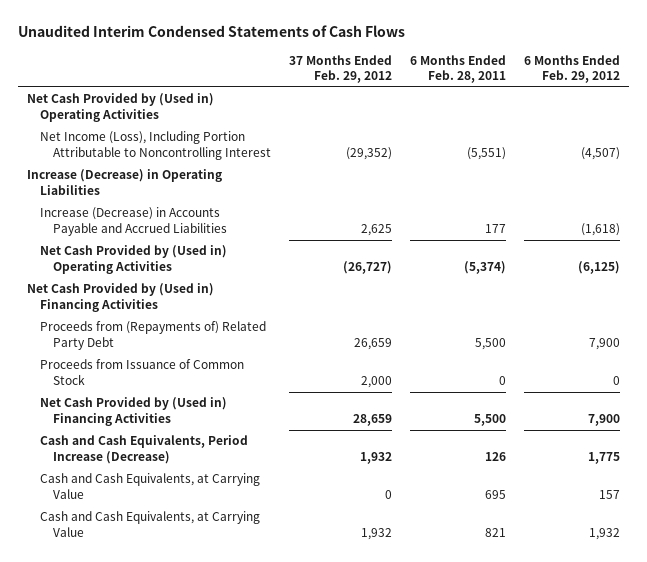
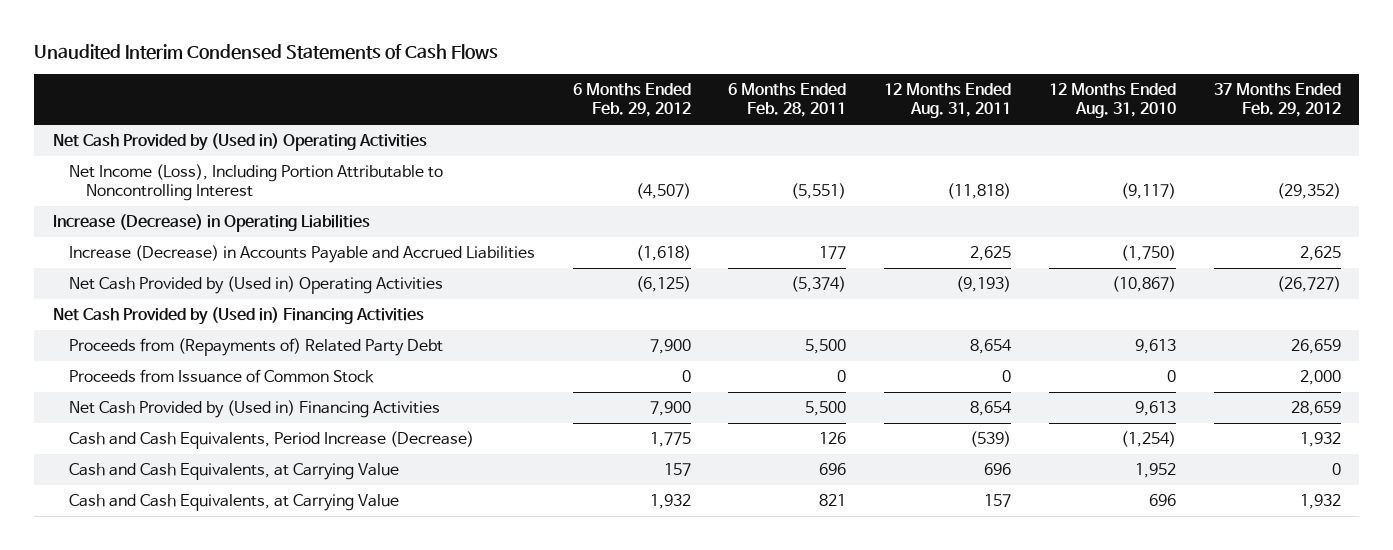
- | 37 Months Ended Feb. 29, 2012 | 6 Months Ended Feb. 28, 2011 | 6 Months Ended Feb. 29, 2012
+ | 6 Months Ended Feb. 29, 2012 | 6 Months Ended Feb. 28, 2011 | 12 Months Ended Aug. 31, 2011 | 12 Months Ended Aug. 31, 2010 | 37 Months Ended Feb. 29, 2012
- Cash and Cash Equivalents, at Carrying Value | 0 | 695 | 157
+ Cash and Cash Equivalents, at Carrying Value | 157 | 696 | 696 | 1,952 | 0

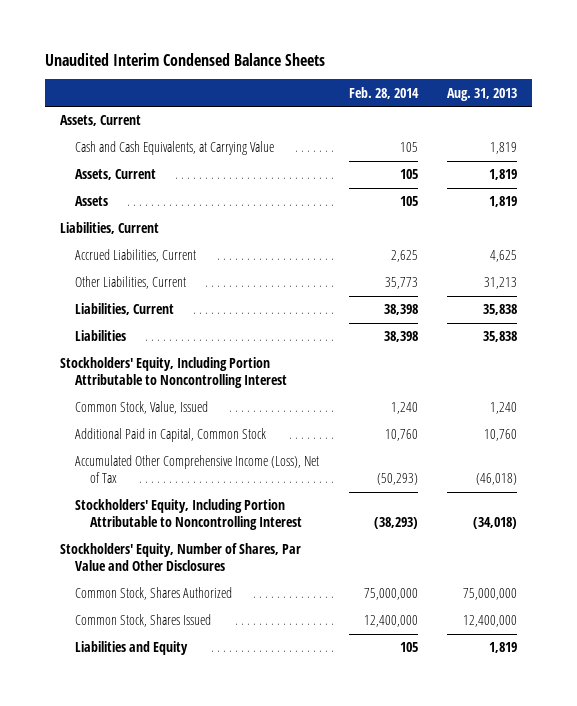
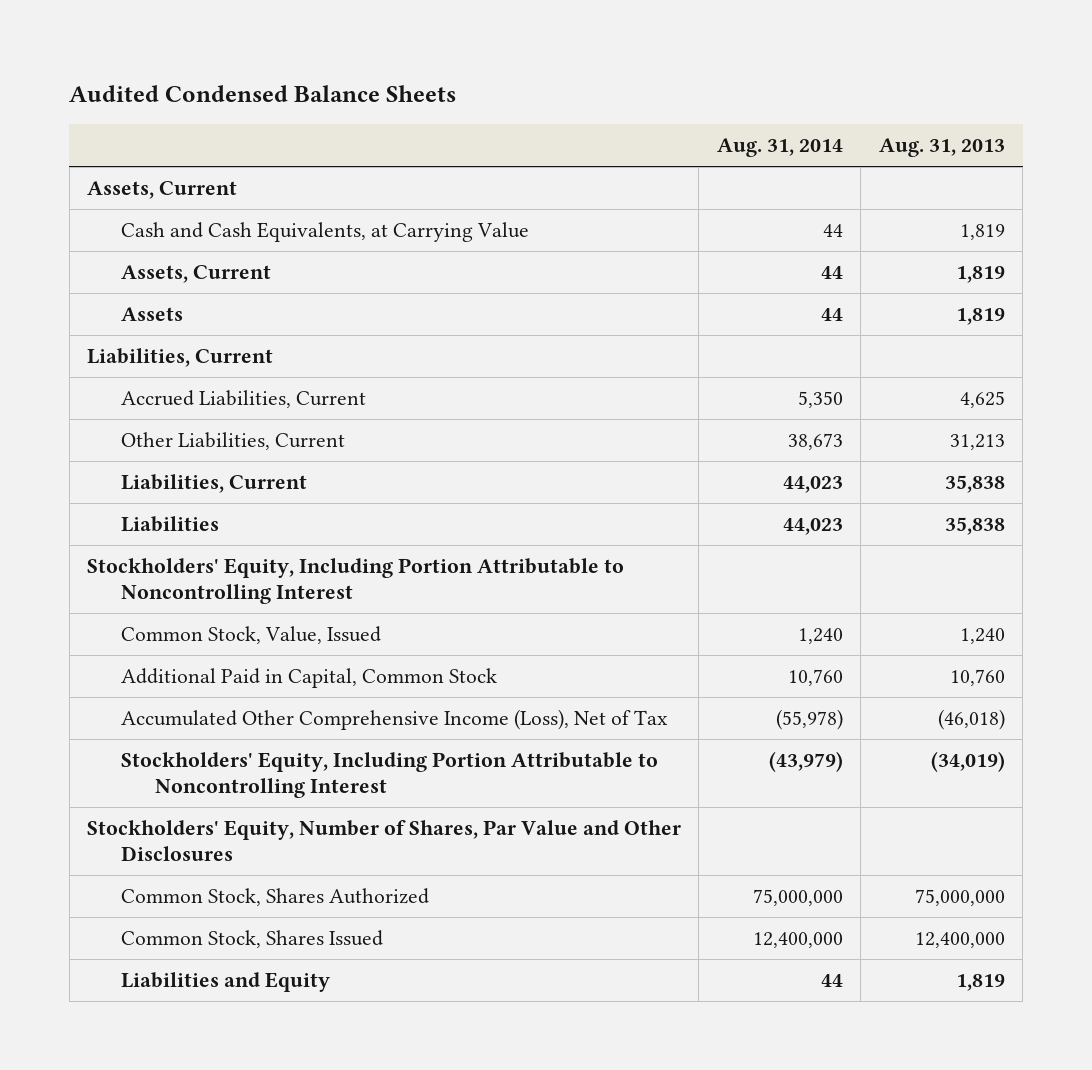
- Unaudited Interim Condensed Balance Sheets
+ Audited Condensed Balance Sheets
- | Feb. 28, 2014 | Aug. 31, 2013
+ | Aug. 31, 2014 | Aug. 31, 2013
- Stockholders' Equity, Including Portion Attributable to Noncontrolling Interest | (38,293) | (34,018)
+ Stockholders' Equity, Including Portion Attributable to Noncontrolling Interest | (43,979) | (34,019)

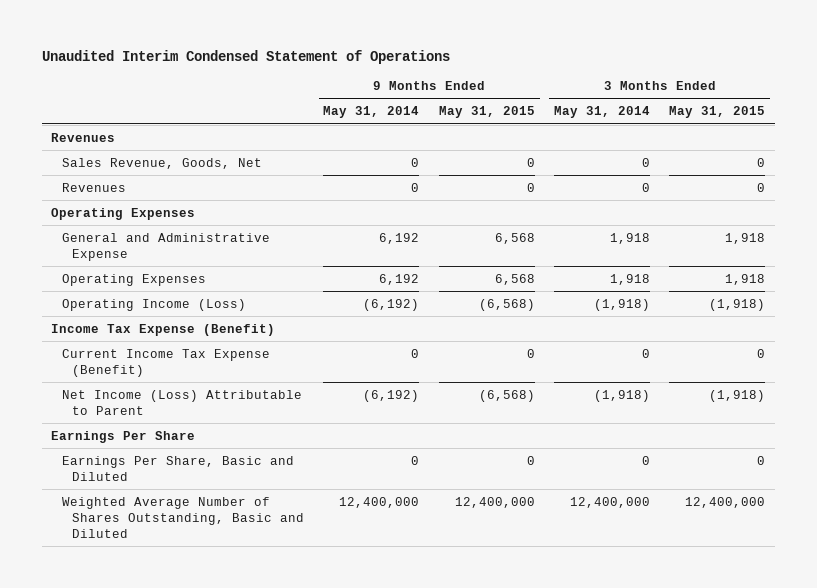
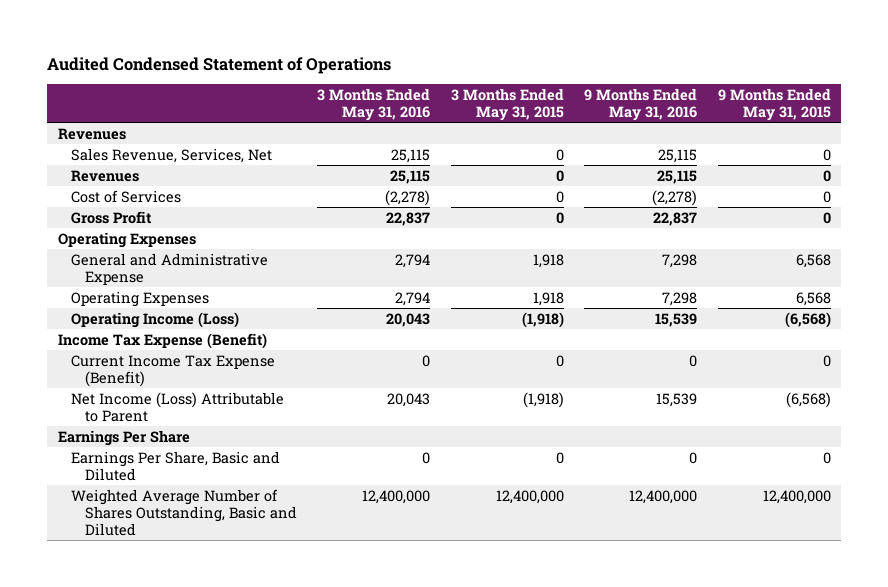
- Unaudited Interim Condensed Statement of Operations
+ Audited Condensed Statement of Operations
- | 9 Months Ended May 31, 2014 | 9 Months Ended May 31, 2015 | 3 Months Ended May 31, 2014 | 3 Months Ended May 31, 2015
+ | 3 Months Ended May 31, 2016 | 3 Months Ended May 31, 2015 | 9 Months Ended May 31, 2016 | 9 Months Ended May 31, 2015
- Sales Revenue, Goods, Net | 0 | 0 | 0 | 0
+ Sales Revenue, Services, Net | 25,115 | 0 | 25,115 | 0
+ Cost of Services | (2,278) | 0 | (2,278) | 0
+ Gross Profit | 22,837 | 0 | 22,837 | 0

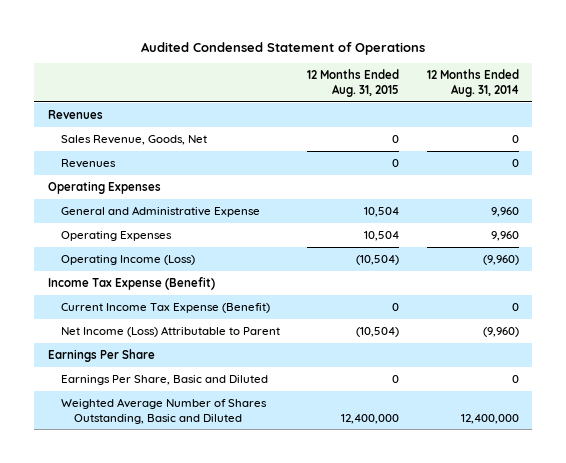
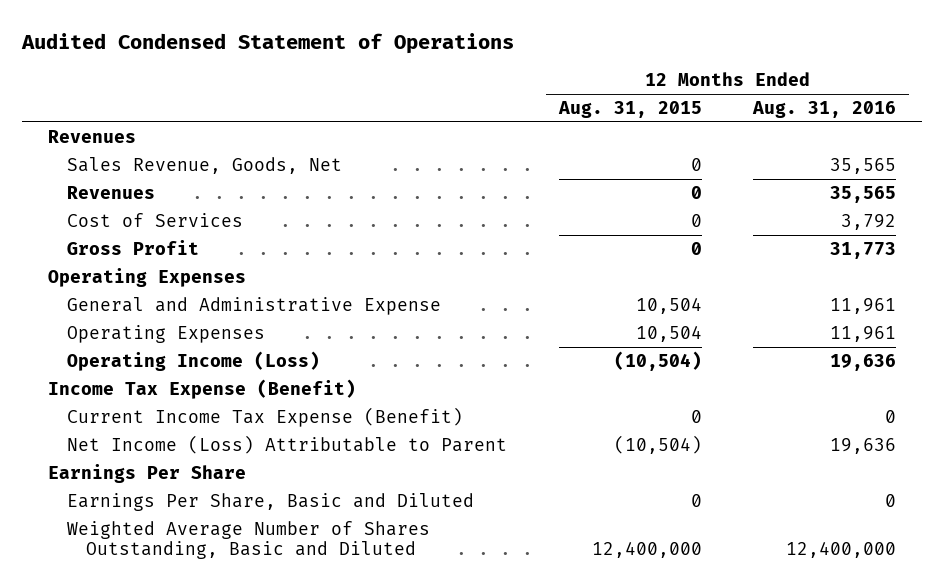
- | 12 Months Ended Aug. 31, 2015 | 12 Months Ended Aug. 31, 2014
+ | 12 Months Ended Aug. 31, 2015 | 12 Months Ended Aug. 31, 2016
+ Cost of Services | 0 | 3,792
+ Gross Profit | 0 | 31,773

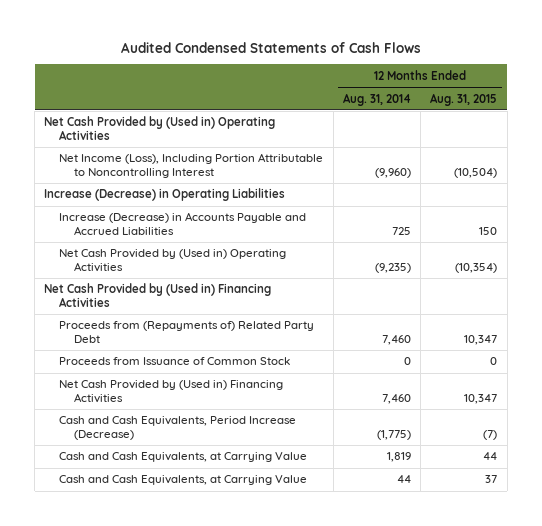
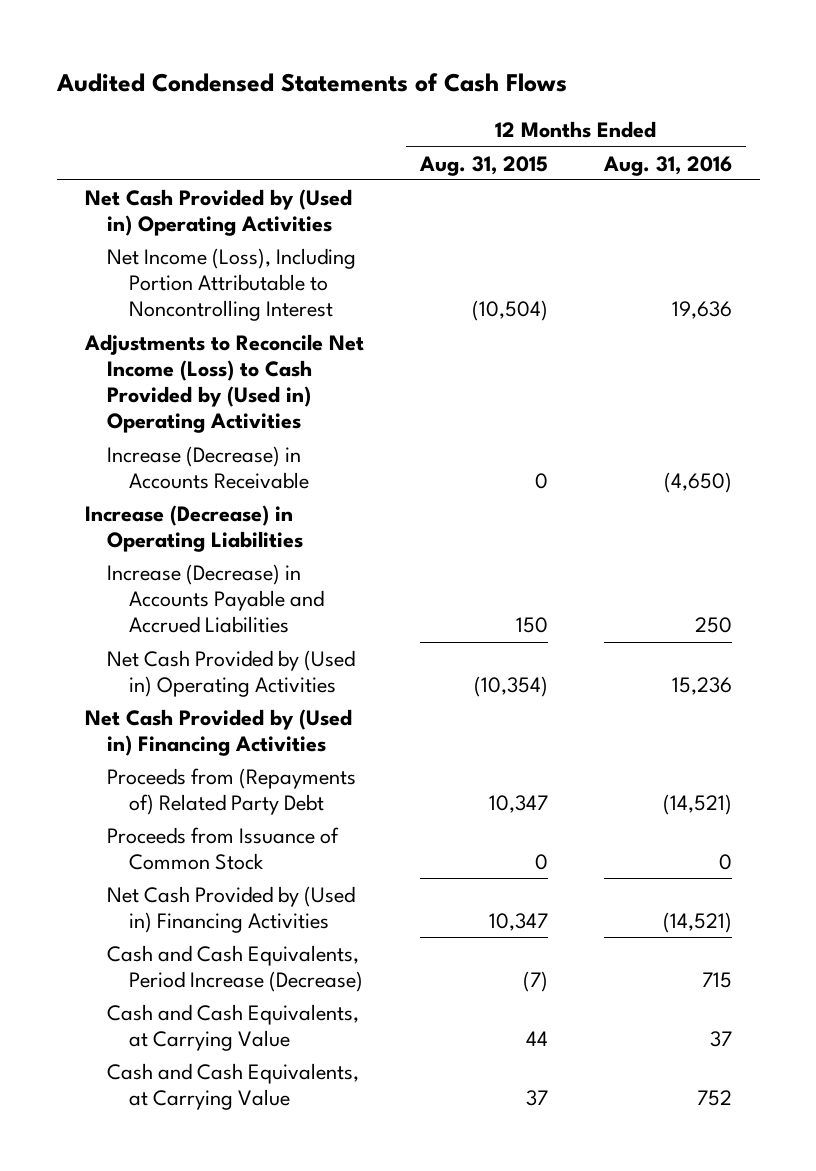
- | 12 Months Ended Aug. 31, 2014 | 12 Months Ended Aug. 31, 2015
+ | 12 Months Ended Aug. 31, 2015 | 12 Months Ended Aug. 31, 2016
+ Adjustments to Reconcile Net Income (Loss) to Cash Provided by (Used in) Operating Activities
+ Increase (Decrease) in Accounts Receivable | 0 | (4,650)

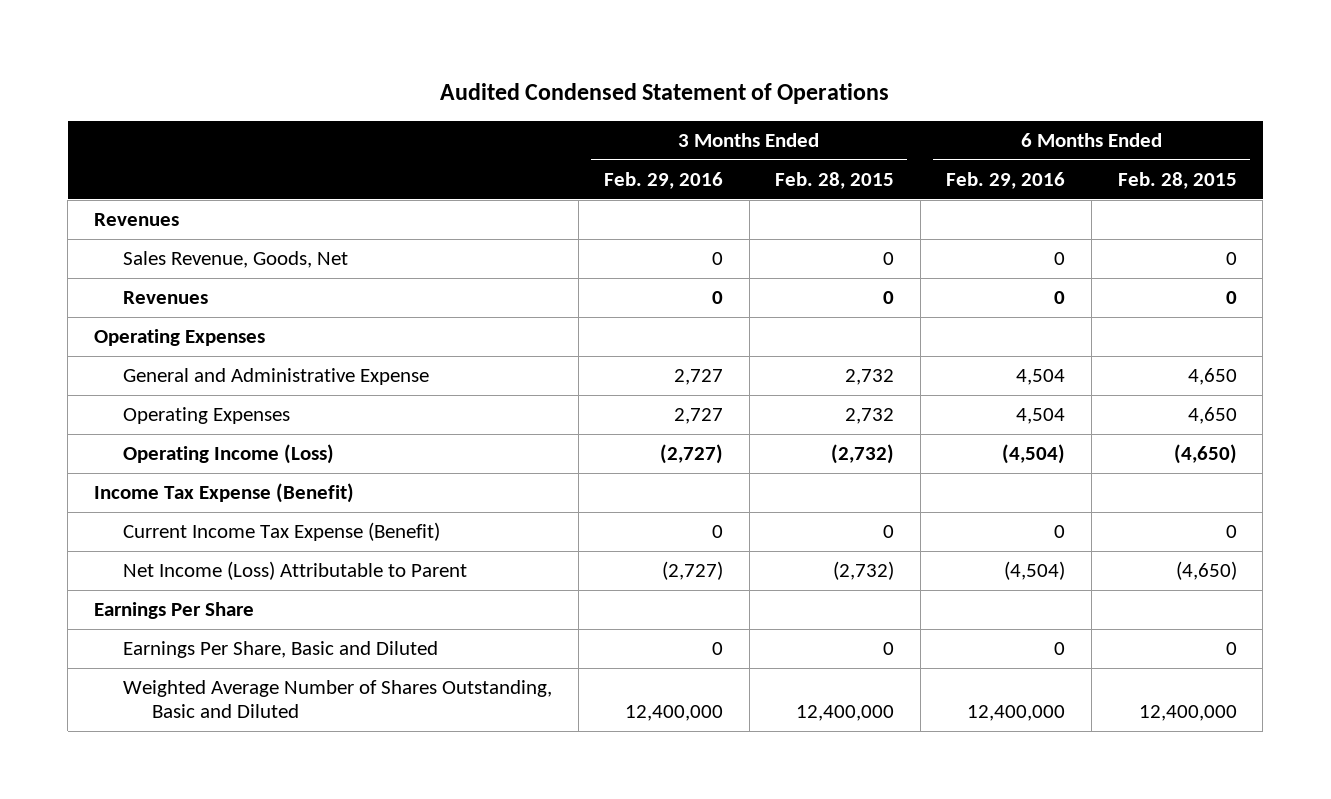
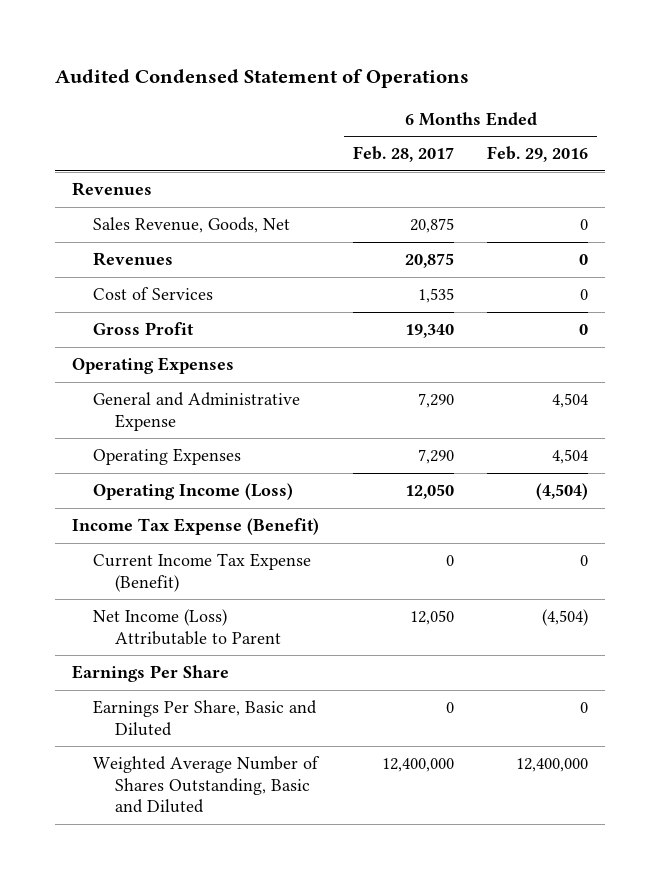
- | 3 Months Ended Feb. 29, 2016 | 3 Months Ended Feb. 28, 2015 | 6 Months Ended Feb. 29, 2016 | 6 Months Ended Feb. 28, 2015
+ | 6 Months Ended Feb. 28, 2017 | 6 Months Ended Feb. 29, 2016
+ Cost of Services | 1,535 | 0
+ Gross Profit | 19,340 | 0

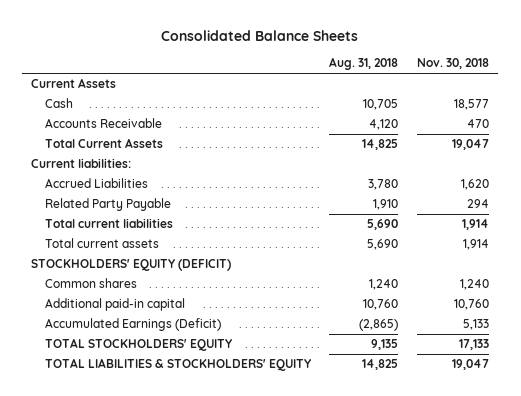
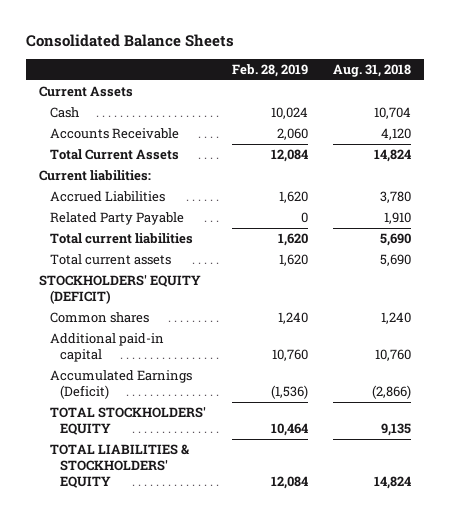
- | Aug. 31, 2018 | Nov. 30, 2018
+ | Feb. 28, 2019 | Aug. 31, 2018
- Cash | 10,705 | 18,577
+ Cash | 10,024 | 10,704
- Total Current Assets | 14,825 | 19,047
+ Total Current Assets | 12,084 | 14,824
- Accumulated Earnings (Deficit) | (2,865) | 5,133
+ Accumulated Earnings (Deficit) | (1,536) | (2,866)
- TOTAL LIABILITIES & STOCKHOLDERS' EQUITY | 14,825 | 19,047
+ TOTAL LIABILITIES & STOCKHOLDERS' EQUITY | 12,084 | 14,824

